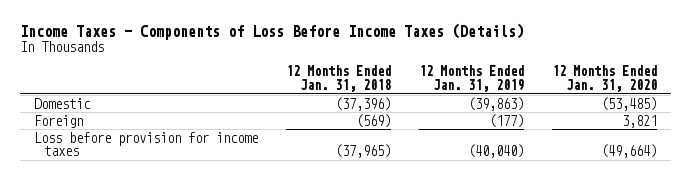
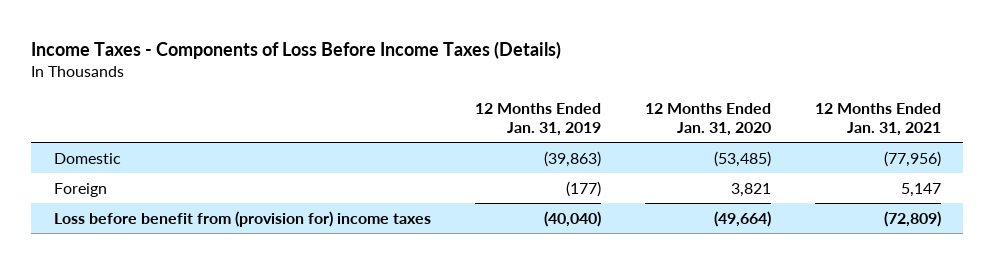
- | 12 Months Ended Jan. 31, 2018 | 12 Months Ended Jan. 31, 2019 | 12 Months Ended Jan. 31, 2020
+ | 12 Months Ended Jan. 31, 2019 | 12 Months Ended Jan. 31, 2020 | 12 Months Ended Jan. 31, 2021
- Loss before provision for income taxes | (37,965) | (40,040) | (49,664)
+ Loss before benefit from (provision for) income taxes | (40,040) | (49,664) | (72,809)

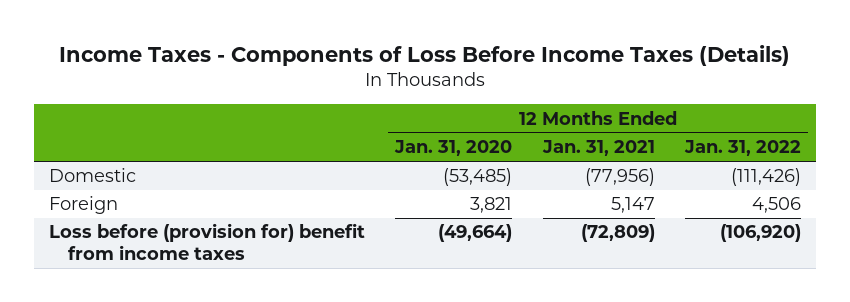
- | 12 Months Ended Jan. 31, 2019 | 12 Months Ended Jan. 31, 2020 | 12 Months Ended Jan. 31, 2021
+ | 12 Months Ended Jan. 31, 2020 | 12 Months Ended Jan. 31, 2021 | 12 Months Ended Jan. 31, 2022
- Loss before benefit from (provision for) income taxes | (40,040) | (49,664) | (72,809)
+ Loss before (provision for) benefit from income taxes | (49,664) | (72,809) | (106,920)

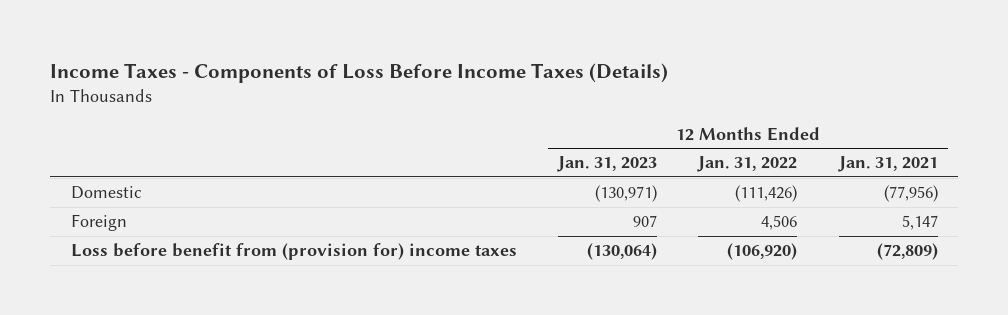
- | 12 Months Ended Jan. 31, 2020 | 12 Months Ended Jan. 31, 2021 | 12 Months Ended Jan. 31, 2022
+ | 12 Months Ended Jan. 31, 2023 | 12 Months Ended Jan. 31, 2022 | 12 Months Ended Jan. 31, 2021
- Loss before (provision for) benefit from income taxes | (49,664) | (72,809) | (106,920)
+ Loss before benefit from (provision for) income taxes | (130,064) | (106,920) | (72,809)

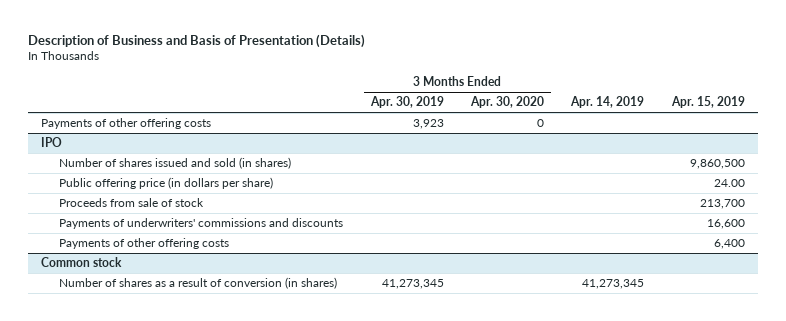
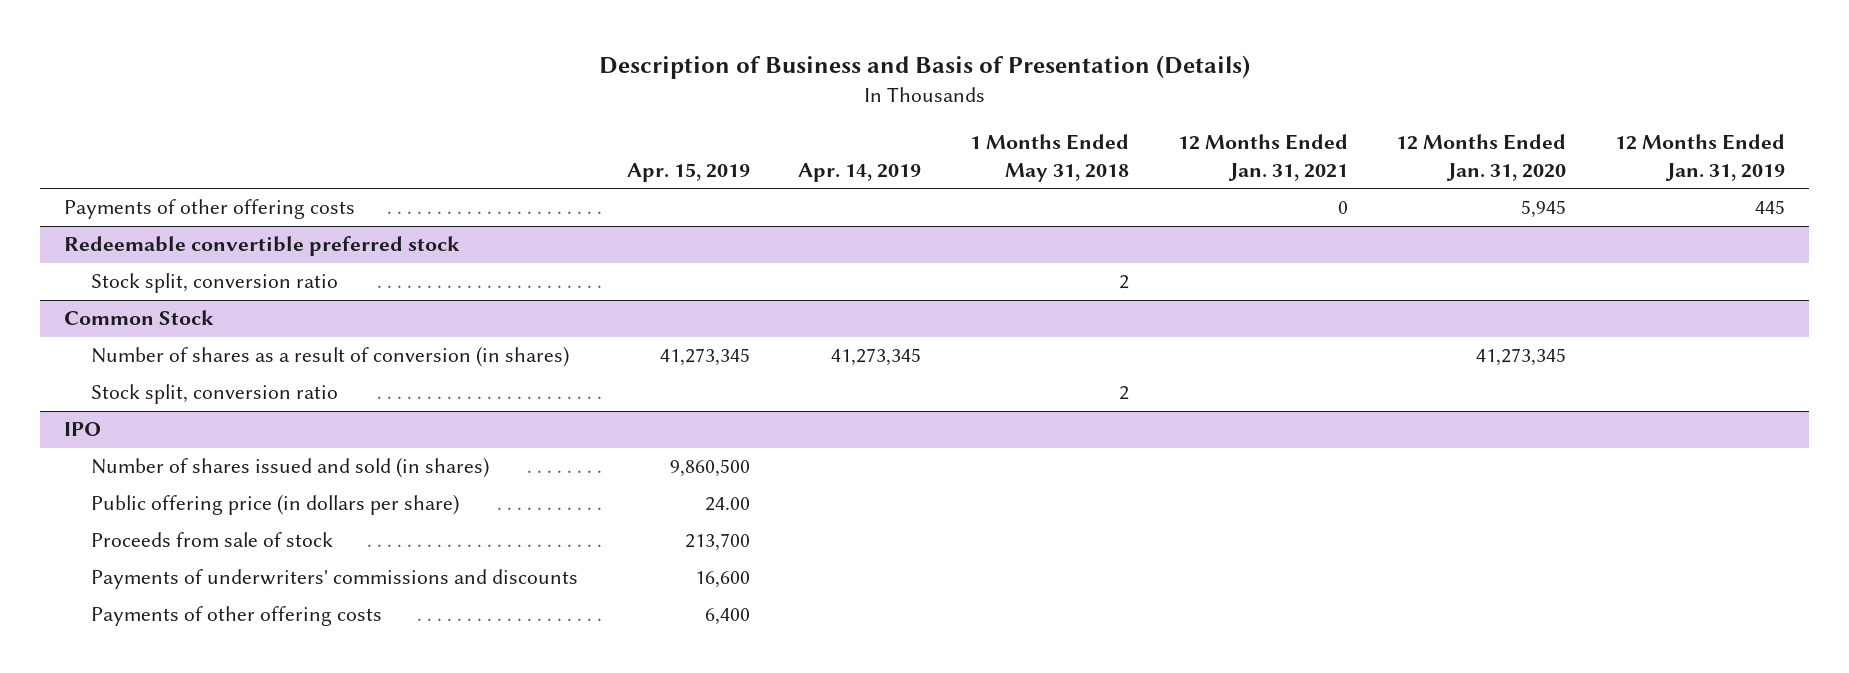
- | 3 Months Ended Apr. 30, 2019 | 3 Months Ended Apr. 30, 2020 | Apr. 14, 2019 | Apr. 15, 2019
+ | Apr. 15, 2019 | Apr. 14, 2019 | 1 Months Ended May 31, 2018 | 12 Months Ended Jan. 31, 2021 | 12 Months Ended Jan. 31, 2020 | 12 Months Ended Jan. 31, 2019
+ Redeemable convertible preferred stock
+ Stock split, conversion ratio | | | 2 | | |
+ Common Stock
+ Number of shares as a result of conversion (in shares) | 41,273,345 | 41,273,345 | | | 41,273,345 |
+ Stock split, conversion ratio | | | 2 | | |
- Common stock
- Number of shares as a result of conversion (in shares) | 41,273,345 | | 41,273,345 |

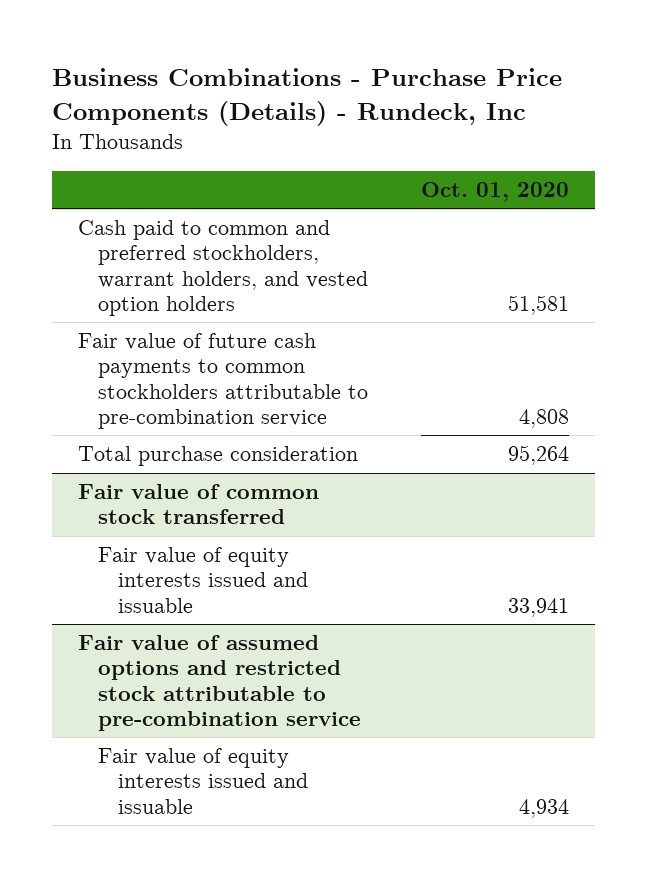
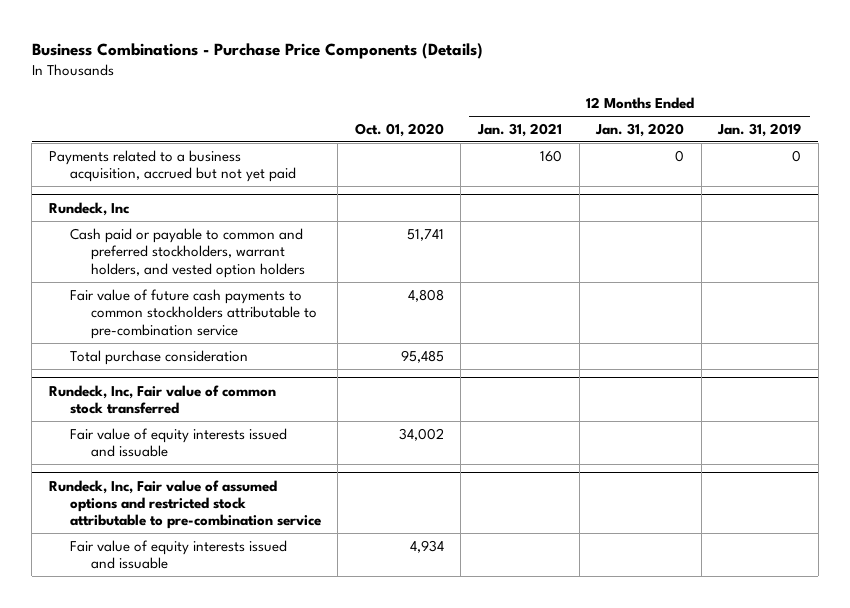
- Business Combinations - Purchase Price Components (Details) - Rundeck, Inc
+ Business Combinations - Purchase Price Components (Details)
- | Oct. 01, 2020
+ | Oct. 01, 2020 | 12 Months Ended Jan. 31, 2021 | 12 Months Ended Jan. 31, 2020 | 12 Months Ended Jan. 31, 2019
- Cash paid to common and preferred stockholders, warrant holders, and vested option holders | 51,581
+ Payments related to a business acquisition, accrued but not yet paid | | 160 | 0 | 0
+ Rundeck, Inc
+ Cash paid or payable to common and preferred stockholders, warrant holders, and vested option holders | 51,741 | | |
- Total purchase consideration | 95,264
- Fair value of common stock transferred
- Fair value of equity interests issued and issuable | 33,941
- Fair value of assumed options and restricted stock attributable to pre-combination service
+ Total purchase consideration | 95,485 | | |
+ Rundeck, Inc, Fair value of common stock transferred
+ Fair value of equity interests issued and issuable | 34,002 | | |
+ Rundeck, Inc, Fair value of assumed options and restricted stock attributable to pre-combination service

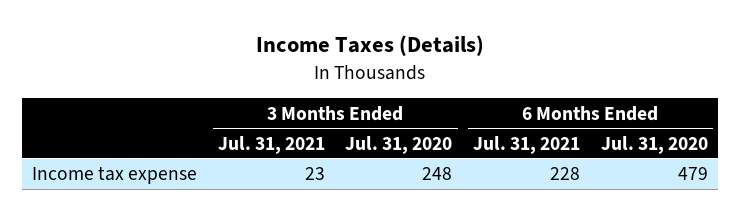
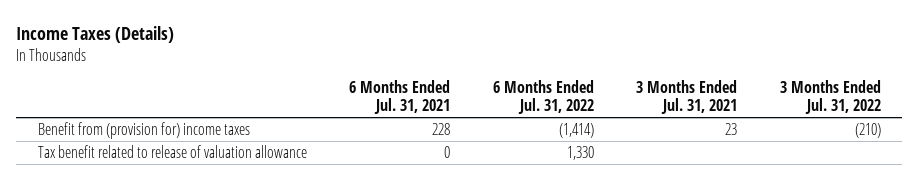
- | 3 Months Ended Jul. 31, 2021 | 3 Months Ended Jul. 31, 2020 | 6 Months Ended Jul. 31, 2021 | 6 Months Ended Jul. 31, 2020
+ | 6 Months Ended Jul. 31, 2021 | 6 Months Ended Jul. 31, 2022 | 3 Months Ended Jul. 31, 2021 | 3 Months Ended Jul. 31, 2022
- Income tax expense | 23 | 248 | 228 | 479
+ Benefit from (provision for) income taxes | 228 | (1,414) | 23 | (210)
+ Tax benefit related to release of valuation allowance | 0 | 1,330 | |

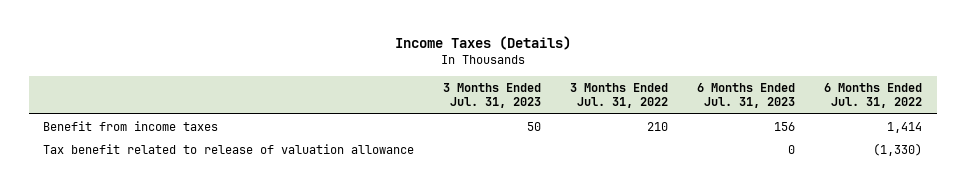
- | 6 Months Ended Jul. 31, 2021 | 6 Months Ended Jul. 31, 2022 | 3 Months Ended Jul. 31, 2021 | 3 Months Ended Jul. 31, 2022
+ | 3 Months Ended Jul. 31, 2023 | 3 Months Ended Jul. 31, 2022 | 6 Months Ended Jul. 31, 2023 | 6 Months Ended Jul. 31, 2022
- Benefit from (provision for) income taxes | 228 | (1,414) | 23 | (210)
- Tax benefit related to release of valuation allowance | 0 | 1,330 | |
+ Benefit from income taxes | 50 | 210 | 156 | 1,414
+ Tax benefit related to release of valuation allowance | | | 0 | (1,330)

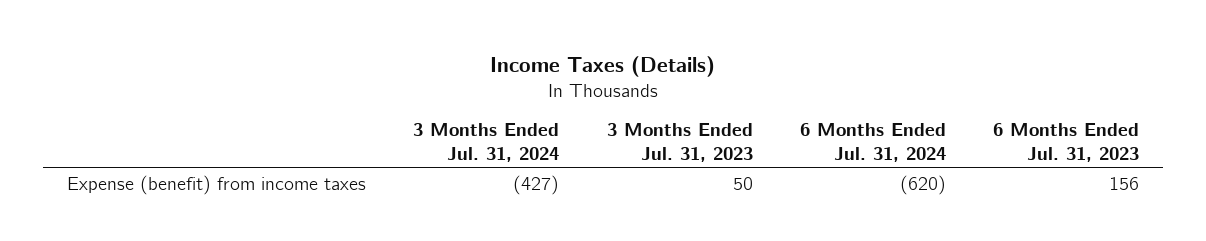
- | 3 Months Ended Jul. 31, 2023 | 3 Months Ended Jul. 31, 2022 | 6 Months Ended Jul. 31, 2023 | 6 Months Ended Jul. 31, 2022
+ | 3 Months Ended Jul. 31, 2024 | 3 Months Ended Jul. 31, 2023 | 6 Months Ended Jul. 31, 2024 | 6 Months Ended Jul. 31, 2023
- Benefit from income taxes | 50 | 210 | 156 | 1,414
- Tax benefit related to release of valuation allowance | | | 0 | (1,330)
+ Expense (benefit) from income taxes | (427) | 50 | (620) | 156

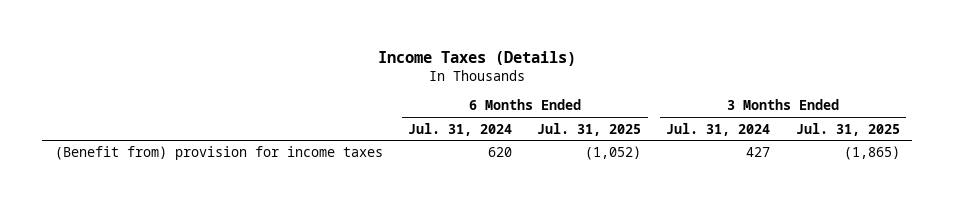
- | 3 Months Ended Jul. 31, 2024 | 3 Months Ended Jul. 31, 2023 | 6 Months Ended Jul. 31, 2024 | 6 Months Ended Jul. 31, 2023
+ | 6 Months Ended Jul. 31, 2024 | 6 Months Ended Jul. 31, 2025 | 3 Months Ended Jul. 31, 2024 | 3 Months Ended Jul. 31, 2025
- Expense (benefit) from income taxes | (427) | 50 | (620) | 156
+ (Benefit from) provision for income taxes | 620 | (1,052) | 427 | (1,865)

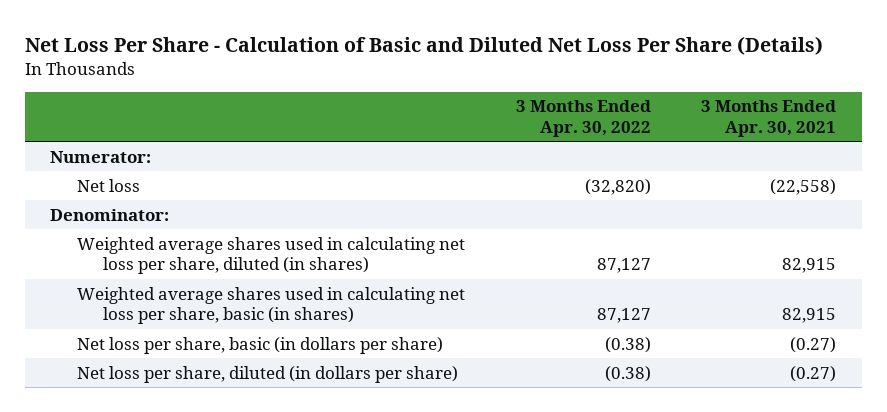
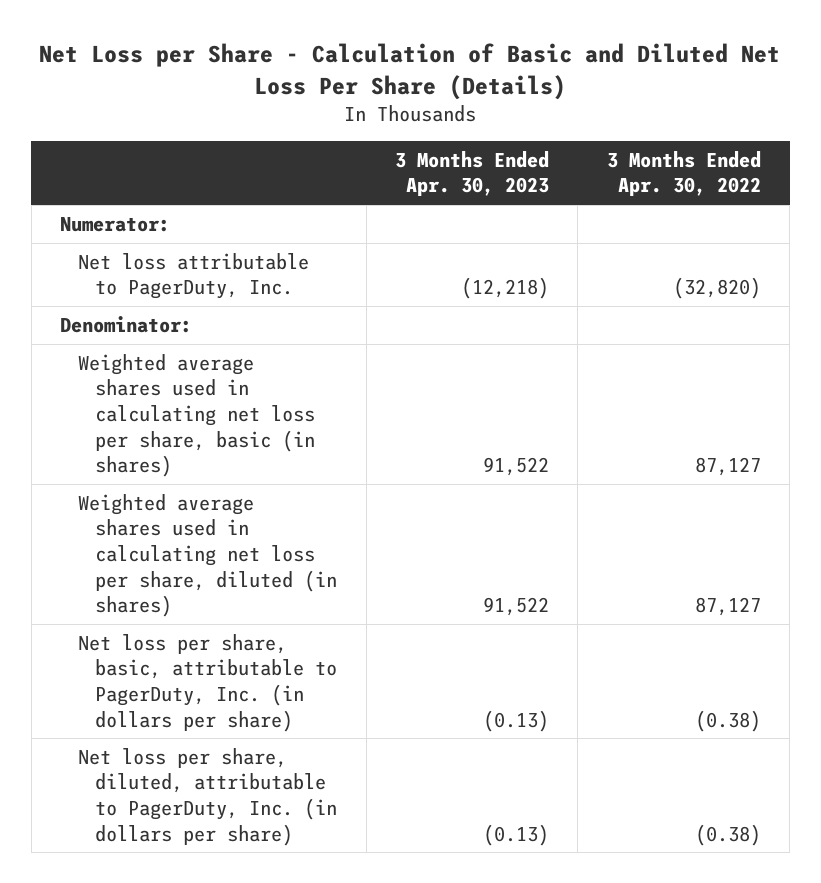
- Net Loss Per Share - Calculation of Basic and Diluted Net Loss Per Share (Details)
+ Net Loss per Share - Calculation of Basic and Diluted Net Loss Per Share (Details)
- | 3 Months Ended Apr. 30, 2022 | 3 Months Ended Apr. 30, 2021
+ | 3 Months Ended Apr. 30, 2023 | 3 Months Ended Apr. 30, 2022
- Net loss | (32,820) | (22,558)
+ Net loss attributable to PagerDuty, Inc. | (12,218) | (32,820)
- Net loss per share, basic (in dollars per share) | (0.38) | (0.27)
- Net loss per share, diluted (in dollars per share) | (0.38) | (0.27)
moved down: Weighted average shares used in calculating net loss per share, diluted (in shares) | 91,522 | 87,127
+ Net loss per share, basic, attributable to PagerDuty, Inc. (in dollars per share) | (0.13) | (0.38)
+ Net loss per share, diluted, attributable to PagerDuty, Inc. (in dollars per share) | (0.13) | (0.38)

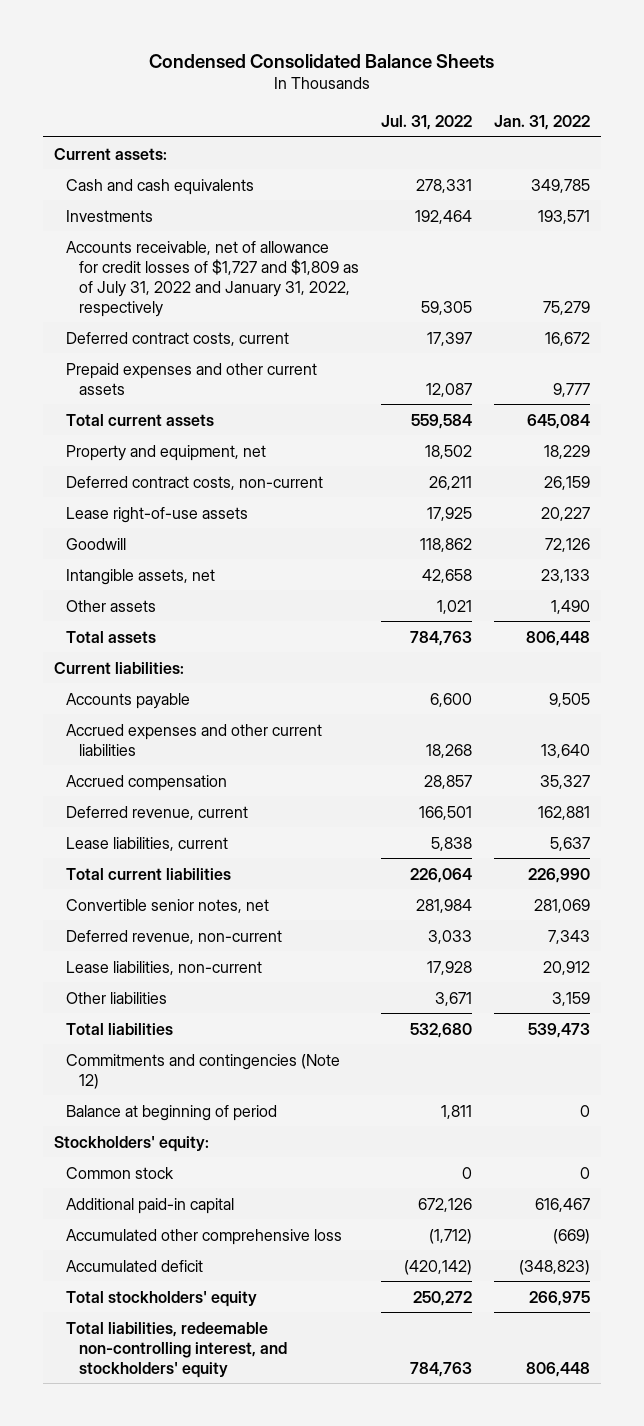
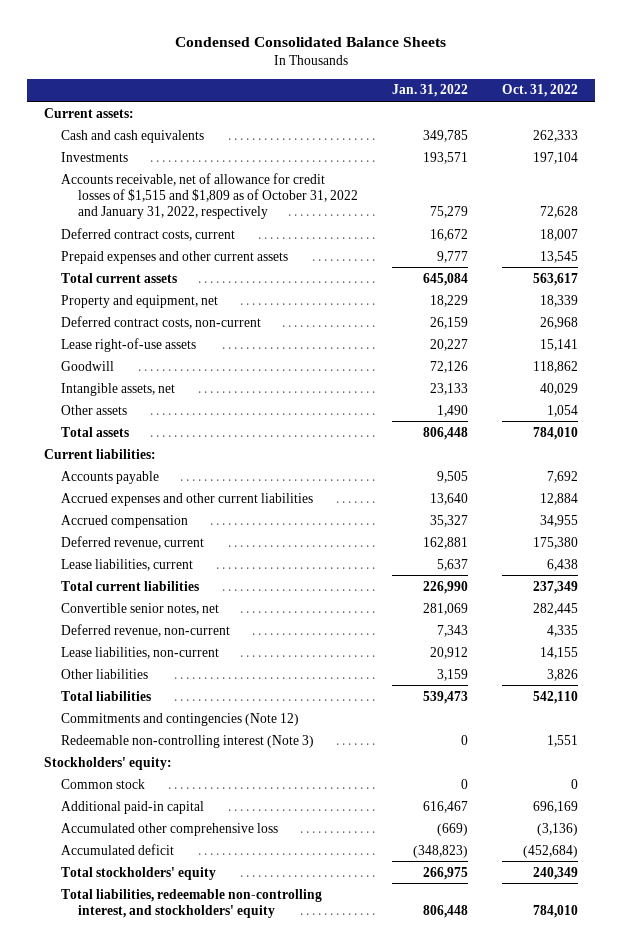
- | Jul. 31, 2022 | Jan. 31, 2022
+ | Jan. 31, 2022 | Oct. 31, 2022
- Accounts receivable, net of allowance for credit losses of $1,727 and $1,809 as of July 31, 2022 and January 31, 2022, respectively | 59,305 | 75,279
+ Accounts receivable, net of allowance for credit losses of $1,515 and $1,809 as of October 31, 2022 and January 31, 2022, respectively | 75,279 | 72,628
- Balance at beginning of period | 1,811 | 0
+ Redeemable non-controlling interest (Note 3) | 0 | 1,551

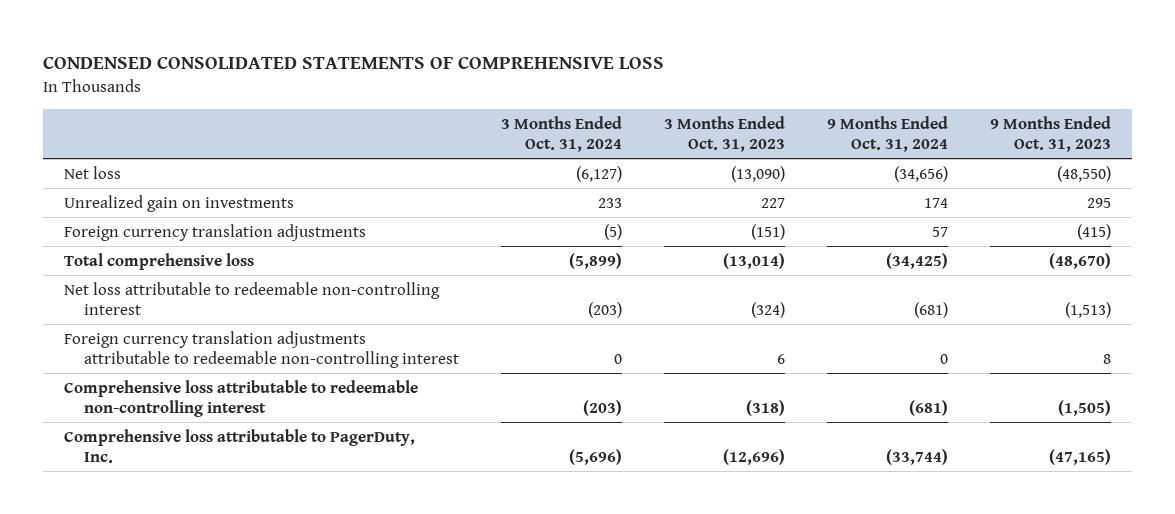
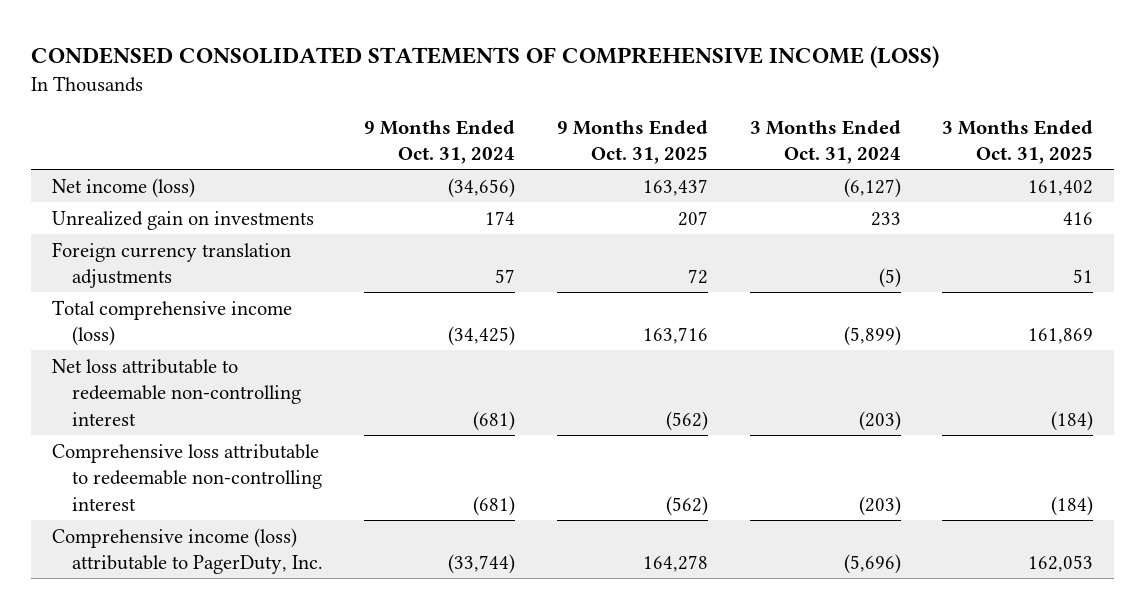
- CONDENSED CONSOLIDATED STATEMENTS OF COMPREHENSIVE LOSS
+ CONDENSED CONSOLIDATED STATEMENTS OF COMPREHENSIVE INCOME (LOSS)
- | 3 Months Ended Oct. 31, 2024 | 3 Months Ended Oct. 31, 2023 | 9 Months Ended Oct. 31, 2024 | 9 Months Ended Oct. 31, 2023
+ | 9 Months Ended Oct. 31, 2024 | 9 Months Ended Oct. 31, 2025 | 3 Months Ended Oct. 31, 2024 | 3 Months Ended Oct. 31, 2025
- Net loss | (6,127) | (13,090) | (34,656) | (48,550)
+ Net income (loss) | (34,656) | 163,437 | (6,127) | 161,402
- Total comprehensive loss | (5,899) | (13,014) | (34,425) | (48,670)
+ Total comprehensive income (loss) | (34,425) | 163,716 | (5,899) | 161,869
- Foreign currency translation adjustments attributable to redeemable non-controlling interest | 0 | 6 | 0 | 8
- Comprehensive loss attributable to PagerDuty, Inc. | (5,696) | (12,696) | (33,744) | (47,165)
+ Comprehensive income (loss) attributable to PagerDuty, Inc. | (33,744) | 164,278 | (5,696) | 162,053

